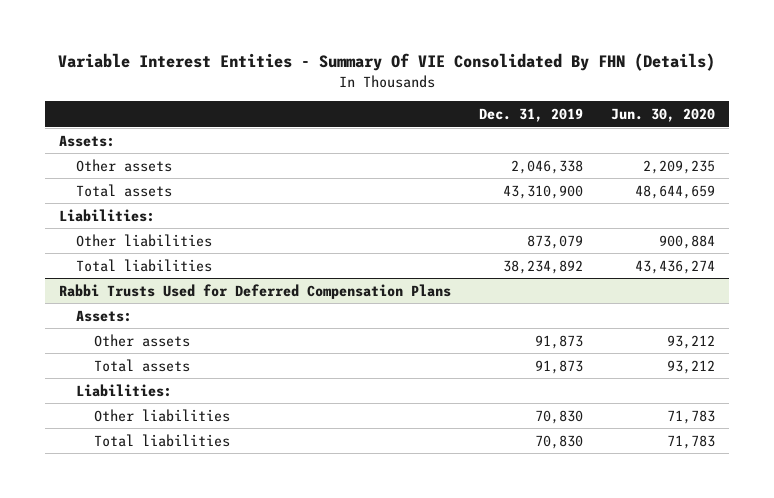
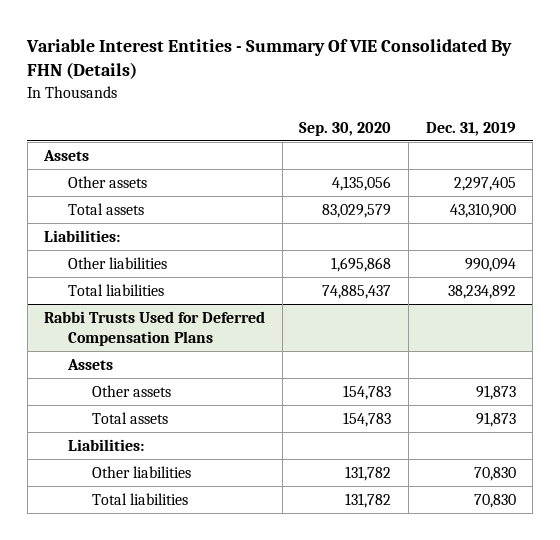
- | Dec. 31, 2019 | Jun. 30, 2020
+ | Sep. 30, 2020 | Dec. 31, 2019
- Assets:
- Other assets | 2,046,338 | 2,209,235
+ Assets
+ Other assets | 4,135,056 | 2,297,405
- Other liabilities | 873,079 | 900,884
+ Other liabilities | 1,695,868 | 990,094
@ Rabbi Trusts Used for Deferred Compensation Plans
- Assets:
+ Assets

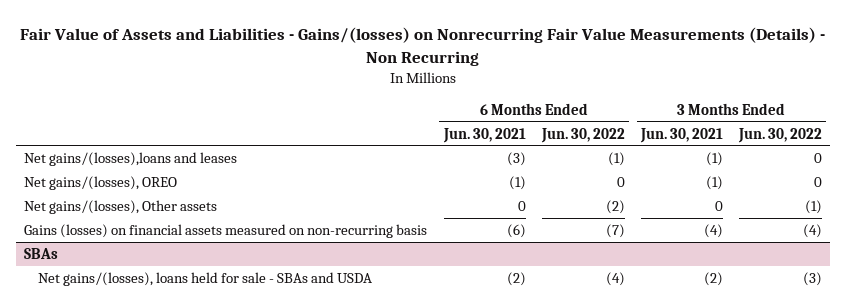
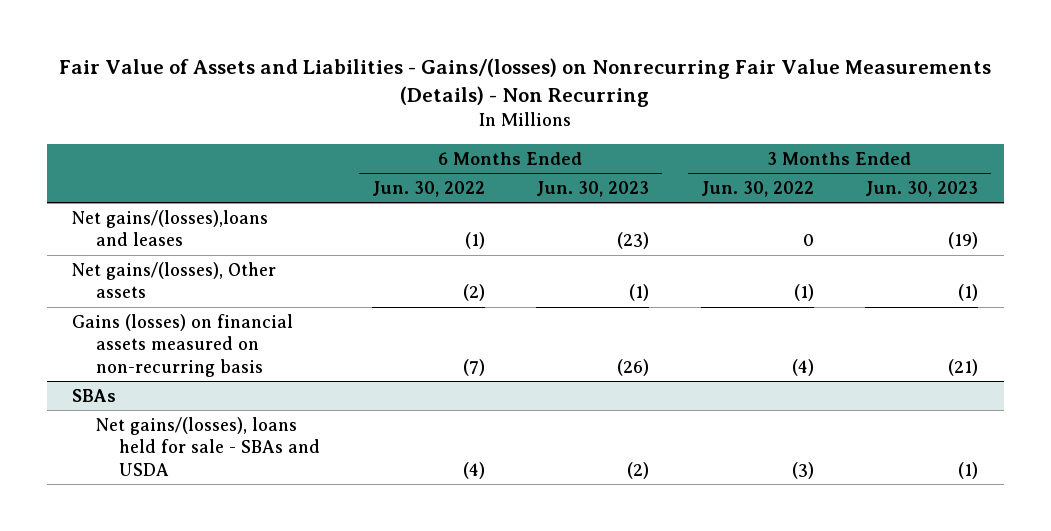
- | 6 Months Ended Jun. 30, 2021 | 6 Months Ended Jun. 30, 2022 | 3 Months Ended Jun. 30, 2021 | 3 Months Ended Jun. 30, 2022
+ | 6 Months Ended Jun. 30, 2022 | 6 Months Ended Jun. 30, 2023 | 3 Months Ended Jun. 30, 2022 | 3 Months Ended Jun. 30, 2023
- Net gains/(losses), OREO | (1) | 0 | (1) | 0

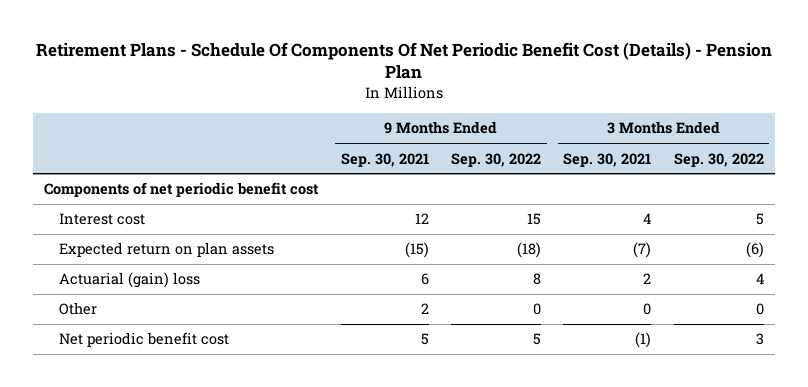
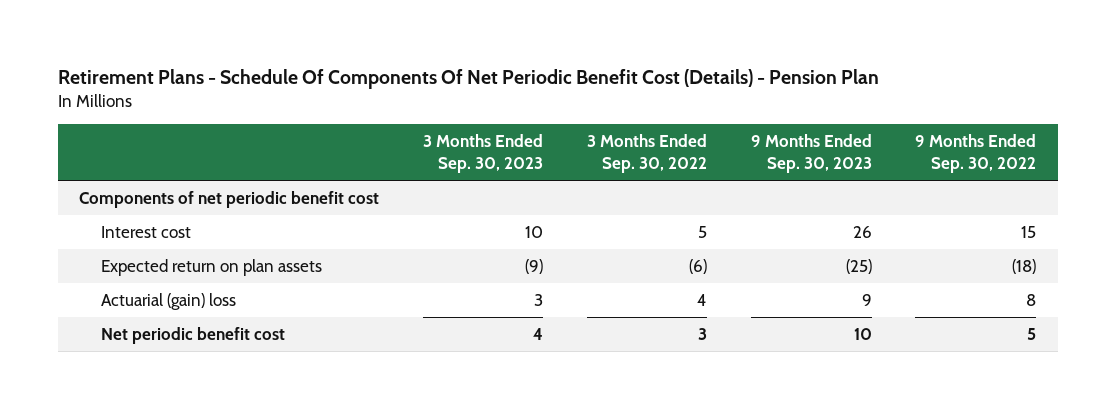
- | 9 Months Ended Sep. 30, 2021 | 9 Months Ended Sep. 30, 2022 | 3 Months Ended Sep. 30, 2021 | 3 Months Ended Sep. 30, 2022
+ | 3 Months Ended Sep. 30, 2023 | 3 Months Ended Sep. 30, 2022 | 9 Months Ended Sep. 30, 2023 | 9 Months Ended Sep. 30, 2022
- Other | 2 | 0 | 0 | 0

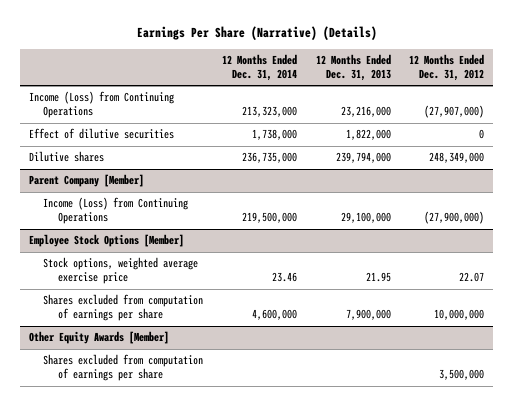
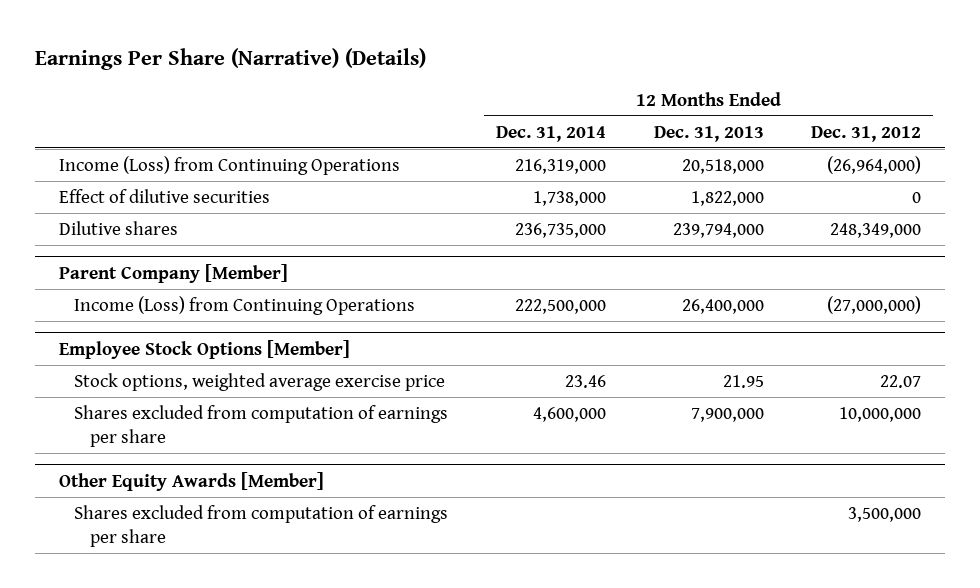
- Income (Loss) from Continuing Operations | 213,323,000 | 23,216,000 | (27,907,000)
+ Income (Loss) from Continuing Operations | 216,319,000 | 20,518,000 | (26,964,000)
@ Parent Company [Member]
- Income (Loss) from Continuing Operations | 219,500,000 | 29,100,000 | (27,900,000)
+ Income (Loss) from Continuing Operations | 222,500,000 | 26,400,000 | (27,000,000)

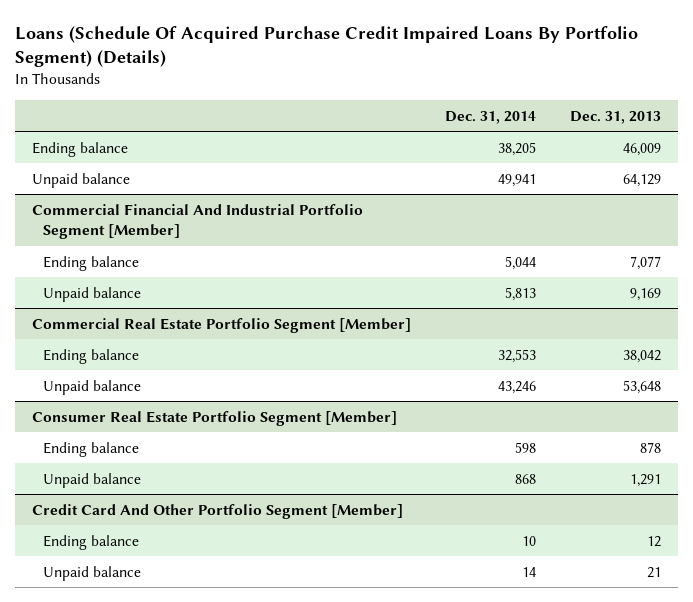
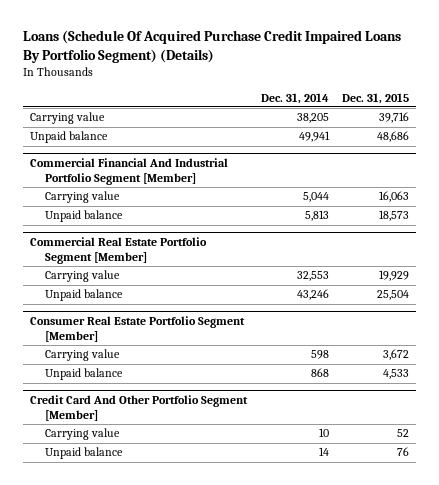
- | Dec. 31, 2014 | Dec. 31, 2013
+ | Dec. 31, 2014 | Dec. 31, 2015
- Ending balance | 38,205 | 46,009
+ Carrying value | 38,205 | 39,716
@ Commercial Financial And Industrial Portfolio Segment [Member]
- Ending balance | 5,044 | 7,077
+ Carrying value | 5,044 | 16,063
@ Commercial Real Estate Portfolio Segment [Member]
- Ending balance | 32,553 | 38,042
+ Carrying value | 32,553 | 19,929
@ Consumer Real Estate Portfolio Segment [Member]
- Ending balance | 598 | 878
+ Carrying value | 598 | 3,672
@ Credit Card And Other Portfolio Segment [Member]
- Ending balance | 10 | 12
+ Carrying value | 10 | 52

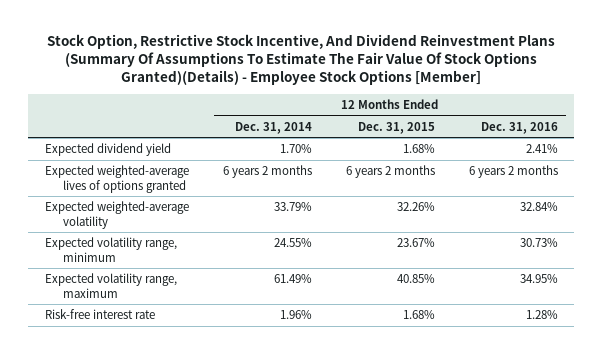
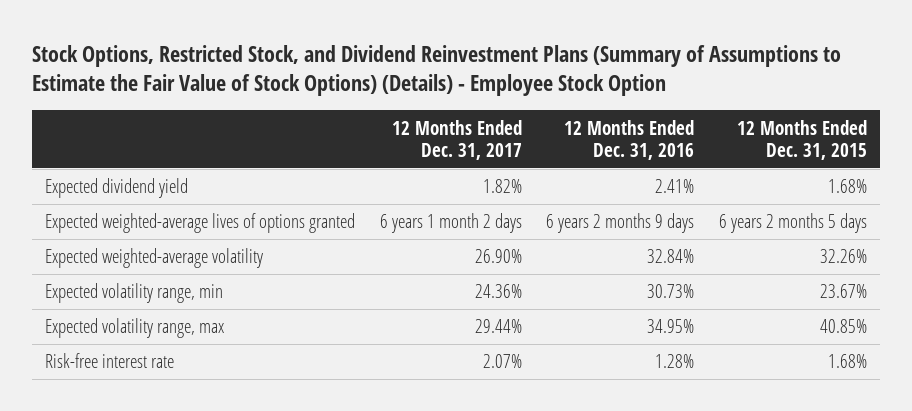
- Stock Option, Restrictive Stock Incentive, And Dividend Reinvestment Plans (Summary Of Assumptions To Estimate The Fair Value Of Stock Options Granted)(Details) - Employee Stock Options [Member]
+ Stock Options, Restricted Stock, and Dividend Reinvestment Plans (Summary of Assumptions to Estimate the Fair Value of Stock Options) (Details) - Employee Stock Option
- | 12 Months Ended Dec. 31, 2014 | 12 Months Ended Dec. 31, 2015 | 12 Months Ended Dec. 31, 2016
+ | 12 Months Ended Dec. 31, 2017 | 12 Months Ended Dec. 31, 2016 | 12 Months Ended Dec. 31, 2015
- Expected weighted-average lives of options granted | 6 years 2 months | 6 years 2 months | 6 years 2 months
+ Expected weighted-average lives of options granted | 6 years 1 month 2 days | 6 years 2 months 9 days | 6 years 2 months 5 days
- Expected volatility range, minimum | 24.55% | 23.67% | 30.73%
- Expected volatility range, maximum | 61.49% | 40.85% | 34.95%
+ Expected volatility range, min | 24.36% | 30.73% | 23.67%
+ Expected volatility range, max | 29.44% | 34.95% | 40.85%

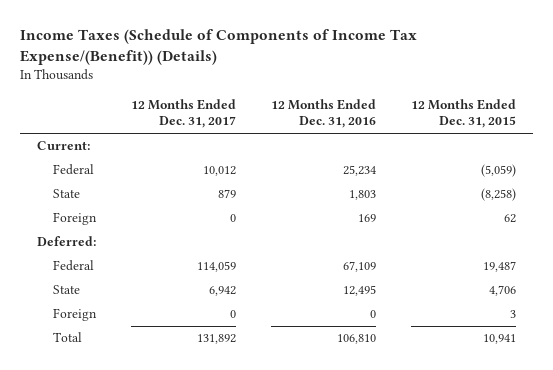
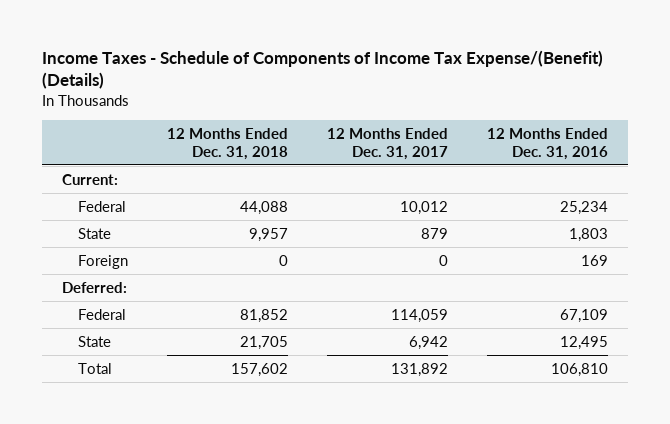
- Income Taxes (Schedule of Components of Income Tax Expense/(Benefit)) (Details)
+ Income Taxes - Schedule of Components of Income Tax Expense/(Benefit) (Details)
- | 12 Months Ended Dec. 31, 2017 | 12 Months Ended Dec. 31, 2016 | 12 Months Ended Dec. 31, 2015
+ | 12 Months Ended Dec. 31, 2018 | 12 Months Ended Dec. 31, 2017 | 12 Months Ended Dec. 31, 2016
- Foreign | 0 | 0 | 3

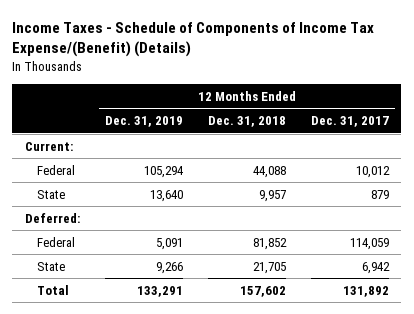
- | 12 Months Ended Dec. 31, 2018 | 12 Months Ended Dec. 31, 2017 | 12 Months Ended Dec. 31, 2016
+ | 12 Months Ended Dec. 31, 2019 | 12 Months Ended Dec. 31, 2018 | 12 Months Ended Dec. 31, 2017
- Foreign | 0 | 0 | 169

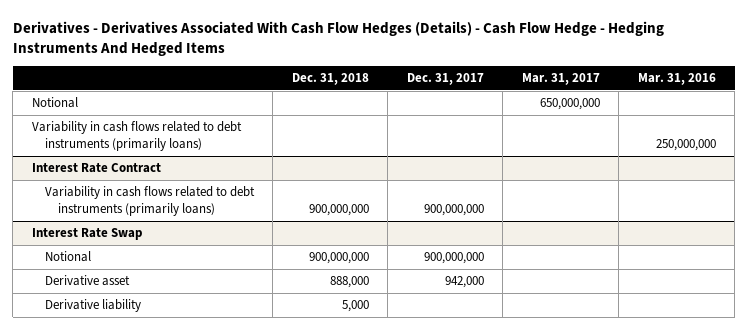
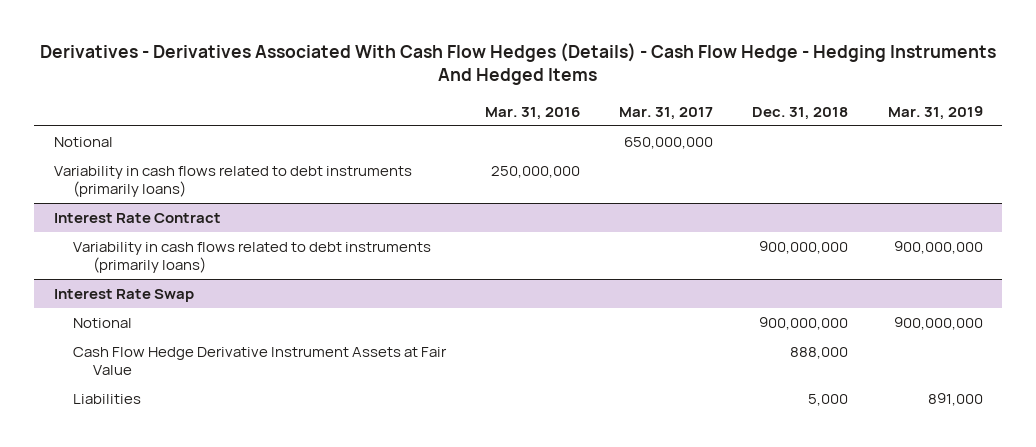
- | Dec. 31, 2018 | Dec. 31, 2017 | Mar. 31, 2017 | Mar. 31, 2016
+ | Mar. 31, 2016 | Mar. 31, 2017 | Dec. 31, 2018 | Mar. 31, 2019
@ Interest Rate Swap
- Derivative asset | 888,000 | 942,000 | |
- Derivative liability | 5,000 | | |
+ Cash Flow Hedge Derivative Instrument Assets at Fair Value | | | 888,000 |
+ Liabilities | | | 5,000 | 891,000

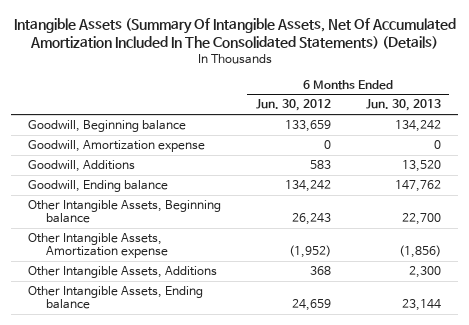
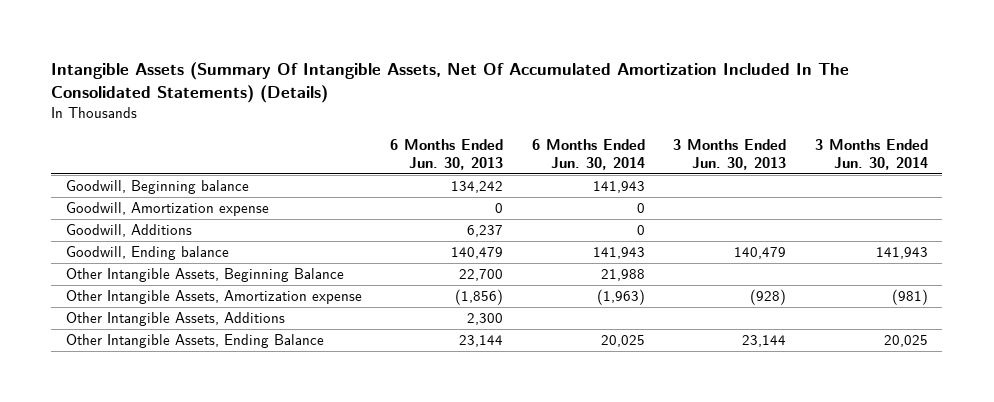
- | 6 Months Ended Jun. 30, 2012 | 6 Months Ended Jun. 30, 2013
+ | 6 Months Ended Jun. 30, 2013 | 6 Months Ended Jun. 30, 2014 | 3 Months Ended Jun. 30, 2013 | 3 Months Ended Jun. 30, 2014
- Goodwill, Additions | 583 | 13,520
- Goodwill, Ending balance | 134,242 | 147,762
- Other Intangible Assets, Beginning balance | 26,243 | 22,700
+ Goodwill, Additions | 6,237 | 0 | |
+ Goodwill, Ending balance | 140,479 | 141,943 | 140,479 | 141,943
+ Other Intangible Assets, Beginning Balance | 22,700 | 21,988 | |
- Other Intangible Assets, Ending balance | 24,659 | 23,144
+ Other Intangible Assets, Ending Balance | 23,144 | 20,025 | 23,144 | 20,025

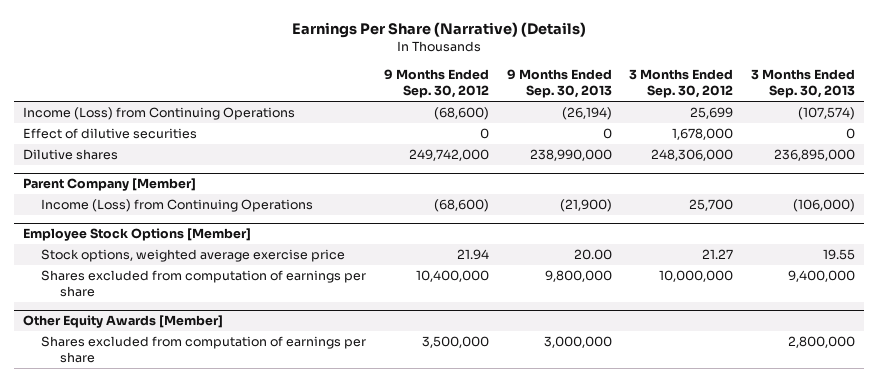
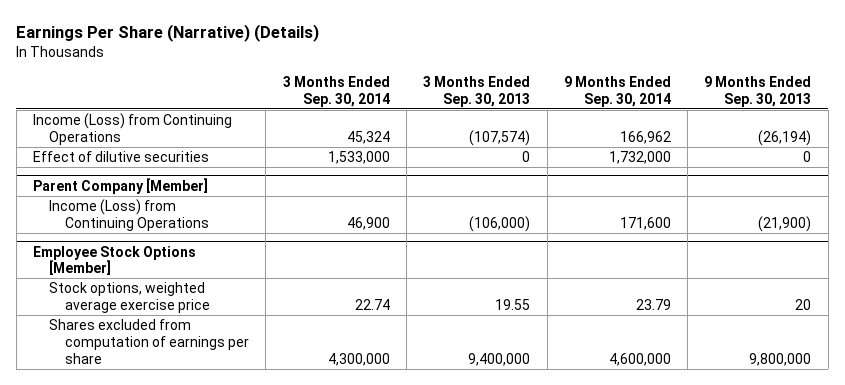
- | 9 Months Ended Sep. 30, 2012 | 9 Months Ended Sep. 30, 2013 | 3 Months Ended Sep. 30, 2012 | 3 Months Ended Sep. 30, 2013
+ | 3 Months Ended Sep. 30, 2014 | 3 Months Ended Sep. 30, 2013 | 9 Months Ended Sep. 30, 2014 | 9 Months Ended Sep. 30, 2013
- Dilutive shares | 249,742,000 | 238,990,000 | 248,306,000 | 236,895,000
@ Employee Stock Options [Member]
- Stock options, weighted average exercise price | 21.94 | 20.00 | 21.27 | 19.55
+ Stock options, weighted average exercise price | 22.74 | 19.55 | 23.79 | 20
- Other Equity Awards [Member]
- Shares excluded from computation of earnings per share | 3,500,000 | 3,000,000 | | 2,800,000

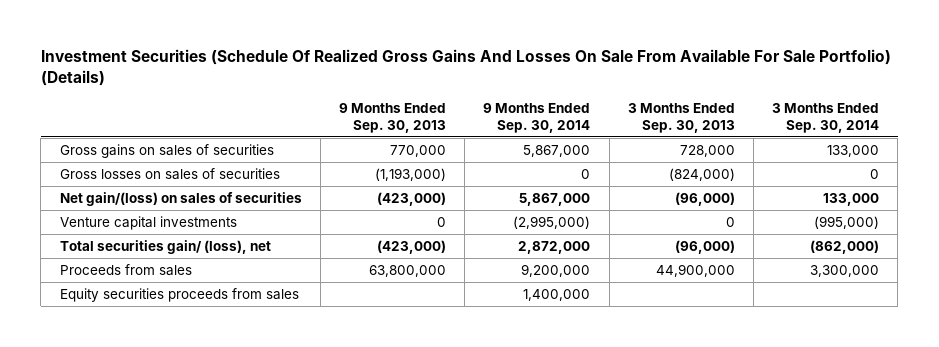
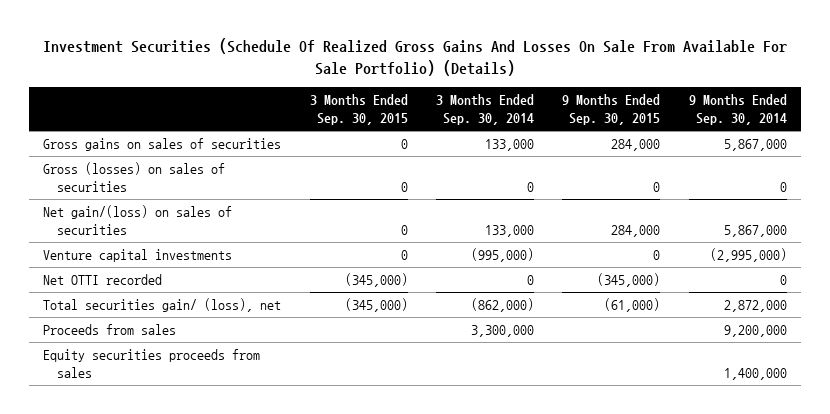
- | 9 Months Ended Sep. 30, 2013 | 9 Months Ended Sep. 30, 2014 | 3 Months Ended Sep. 30, 2013 | 3 Months Ended Sep. 30, 2014
+ | 3 Months Ended Sep. 30, 2015 | 3 Months Ended Sep. 30, 2014 | 9 Months Ended Sep. 30, 2015 | 9 Months Ended Sep. 30, 2014
- Gross losses on sales of securities | (1,193,000) | 0 | (824,000) | 0
+ Gross (losses) on sales of securities | 0 | 0 | 0 | 0
+ Net OTTI recorded | (345,000) | 0 | (345,000) | 0

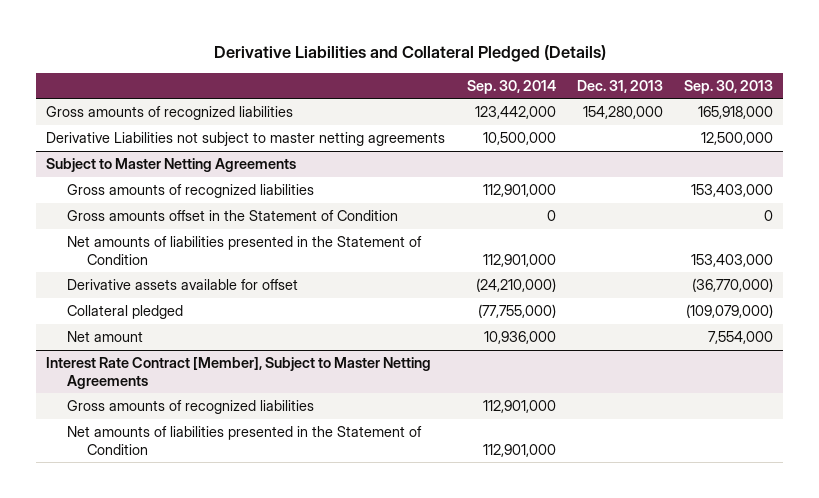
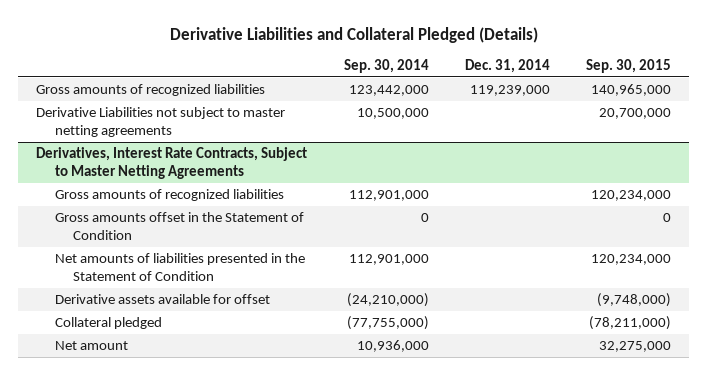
- | Sep. 30, 2014 | Dec. 31, 2013 | Sep. 30, 2013
+ | Sep. 30, 2014 | Dec. 31, 2014 | Sep. 30, 2015
- Subject to Master Netting Agreements
+ Derivatives, Interest Rate Contracts, Subject to Master Netting Agreements
- Interest Rate Contract [Member], Subject to Master Netting Agreements
- Gross amounts of recognized liabilities | 112,901,000 | |
- Net amounts of liabilities presented in the Statement of Condition | 112,901,000 | |

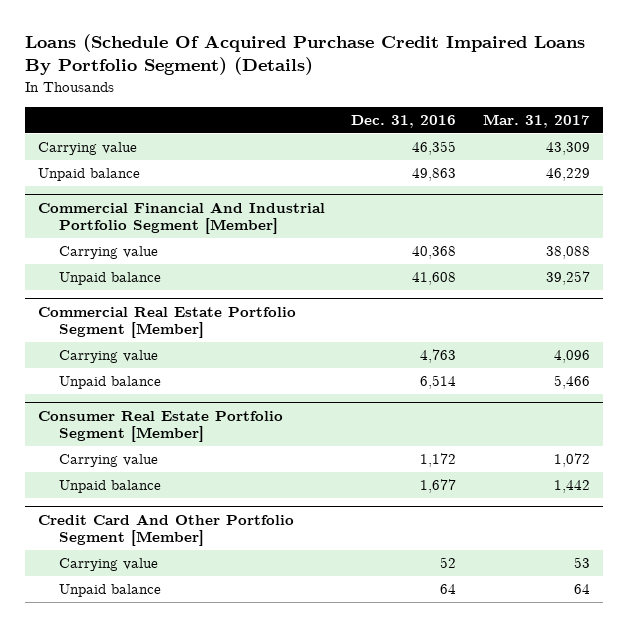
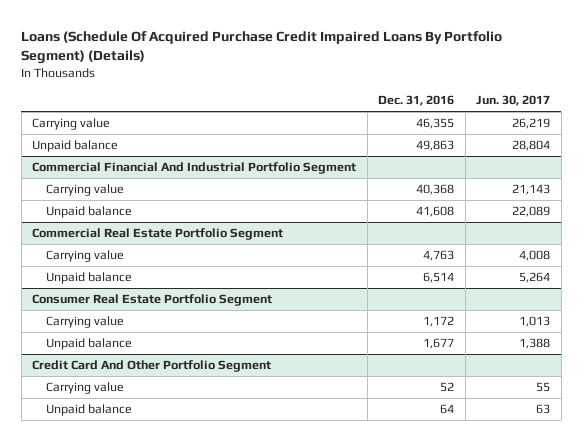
- | Dec. 31, 2016 | Mar. 31, 2017
+ | Dec. 31, 2016 | Jun. 30, 2017
- Commercial Financial And Industrial Portfolio Segment [Member]
+ Commercial Financial And Industrial Portfolio Segment
- Commercial Real Estate Portfolio Segment [Member]
+ Commercial Real Estate Portfolio Segment
- Consumer Real Estate Portfolio Segment [Member]
+ Consumer Real Estate Portfolio Segment
- Credit Card And Other Portfolio Segment [Member]
+ Credit Card And Other Portfolio Segment

